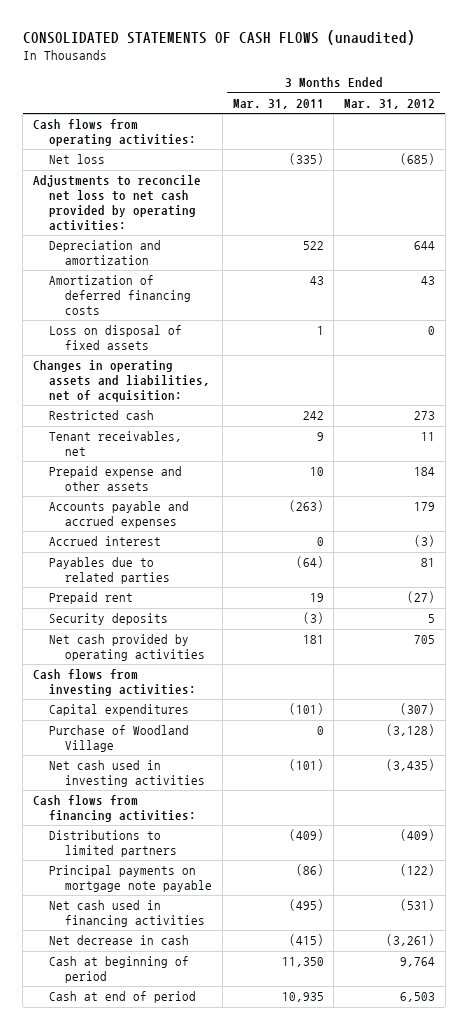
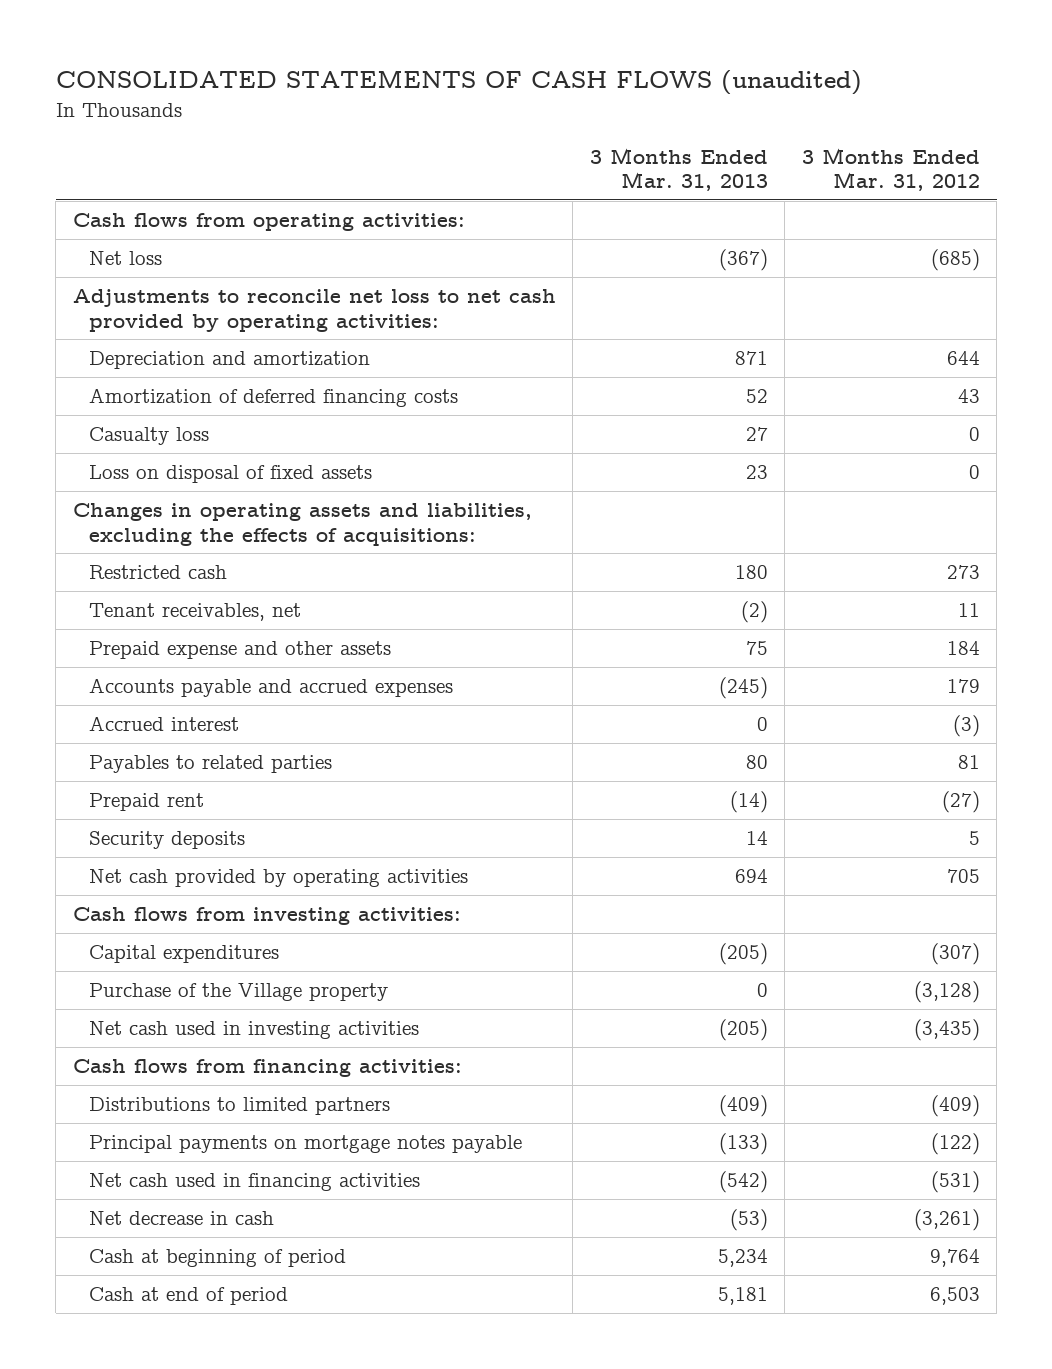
- | 3 Months Ended Mar. 31, 2011 | 3 Months Ended Mar. 31, 2012
+ | 3 Months Ended Mar. 31, 2013 | 3 Months Ended Mar. 31, 2012
+ Casualty loss | 27 | 0
- Changes in operating assets and liabilities, net of acquisition:
+ Changes in operating assets and liabilities, excluding the effects of acquisitions:
- Payables due to related parties | (64) | 81
+ Payables to related parties | 80 | 81
- Purchase of Woodland Village | 0 | (3,128)
+ Purchase of the Village property | 0 | (3,128)
- Principal payments on mortgage note payable | (86) | (122)
+ Principal payments on mortgage notes payable | (133) | (122)

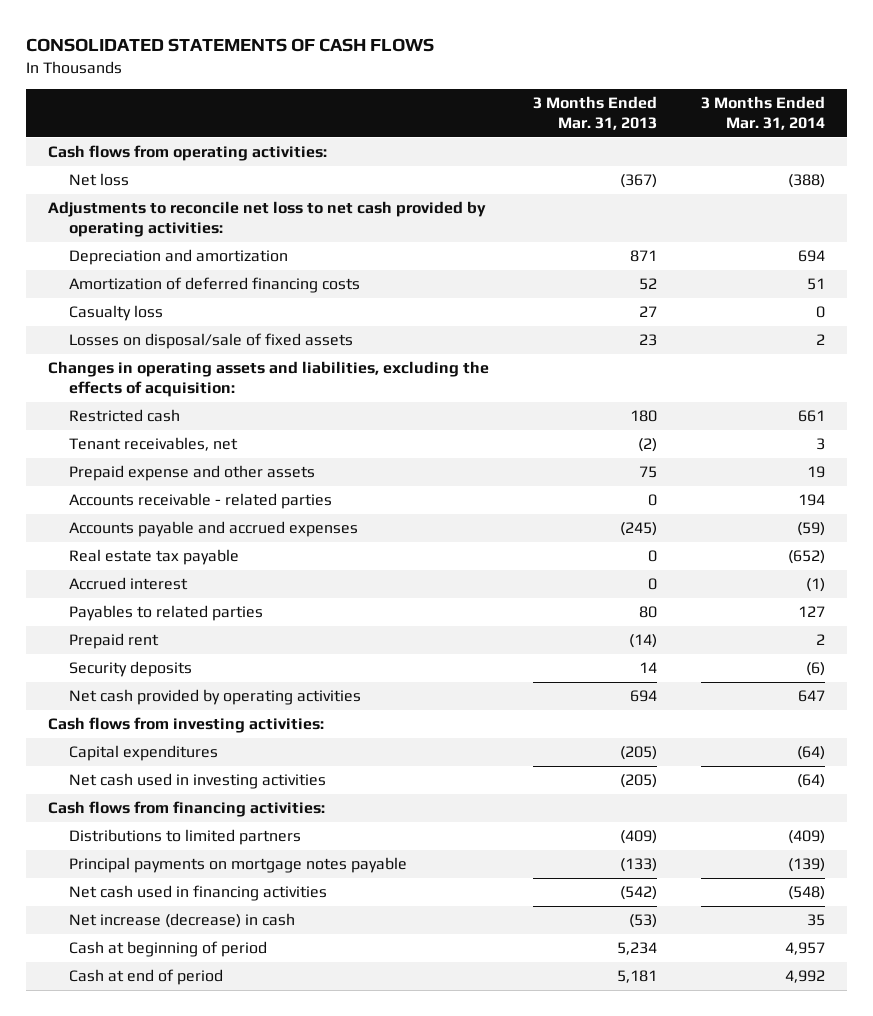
- CONSOLIDATED STATEMENTS OF CASH FLOWS (unaudited)
+ CONSOLIDATED STATEMENTS OF CASH FLOWS
- | 3 Months Ended Mar. 31, 2013 | 3 Months Ended Mar. 31, 2012
+ | 3 Months Ended Mar. 31, 2013 | 3 Months Ended Mar. 31, 2014
- Loss on disposal of fixed assets | 23 | 0
- Changes in operating assets and liabilities, excluding the effects of acquisitions:
+ Losses on disposal/sale of fixed assets | 23 | 2
+ Changes in operating assets and liabilities, excluding the effects of acquisition:
+ Accounts receivable - related parties | 0 | 194
+ Real estate tax payable | 0 | (652)
- Purchase of the Village property | 0 | (3,128)
- Net decrease in cash | (53) | (3,261)
+ Net increase (decrease) in cash | (53) | 35

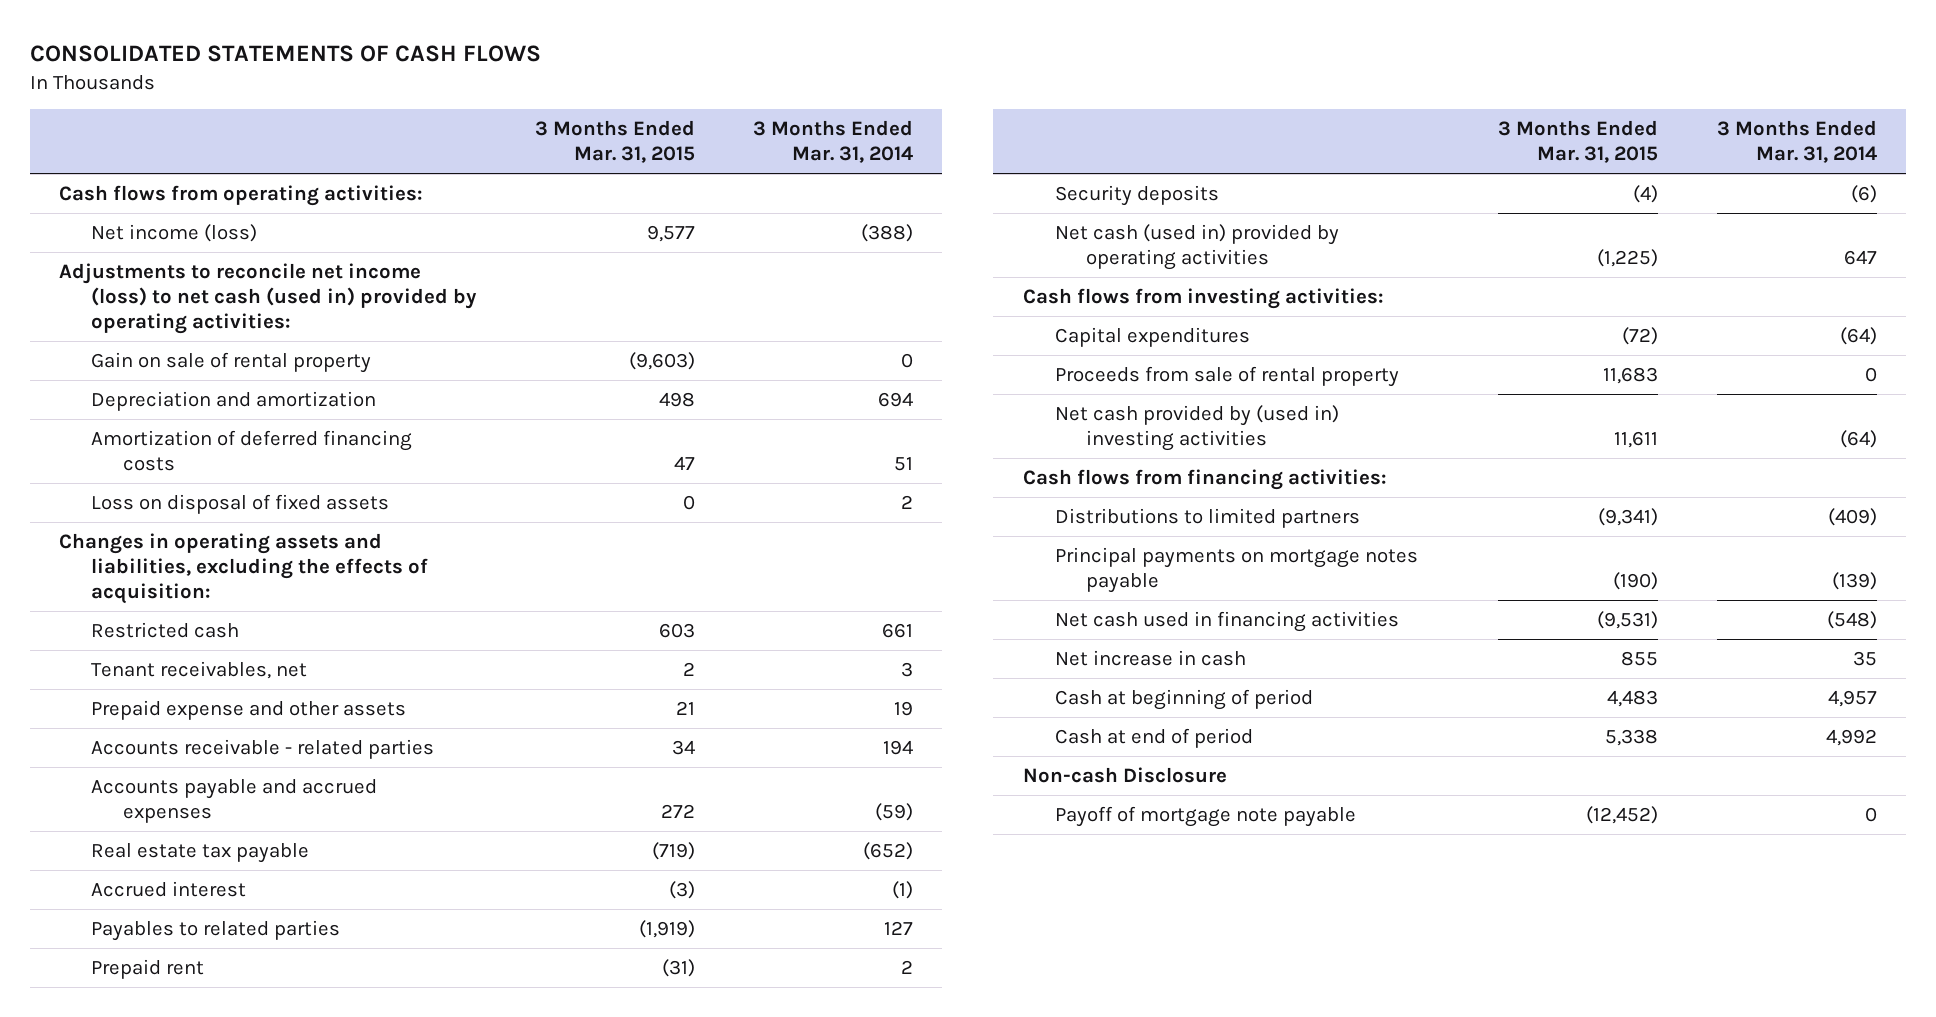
- | 3 Months Ended Mar. 31, 2013 | 3 Months Ended Mar. 31, 2014
+ | 3 Months Ended Mar. 31, 2015 | 3 Months Ended Mar. 31, 2014
- Net loss | (367) | (388)
- Adjustments to reconcile net loss to net cash provided by operating activities:
+ Net income (loss) | 9,577 | (388)
+ Adjustments to reconcile net income (loss) to net cash (used in) provided by operating activities:
+ Gain on sale of rental property | (9,603) | 0
- Casualty loss | 27 | 0
- Losses on disposal/sale of fixed assets | 23 | 2
+ Loss on disposal of fixed assets | 0 | 2
- Net cash provided by operating activities | 694 | 647
+ Net cash (used in) provided by operating activities | (1,225) | 647
- Net cash used in investing activities | (205) | (64)
+ Proceeds from sale of rental property | 11,683 | 0
+ Net cash provided by (used in) investing activities | 11,611 | (64)
- Net increase (decrease) in cash | (53) | 35
+ Net increase in cash | 855 | 35
+ Non-cash Disclosure
+ Payoff of mortgage note payable | (12,452) | 0

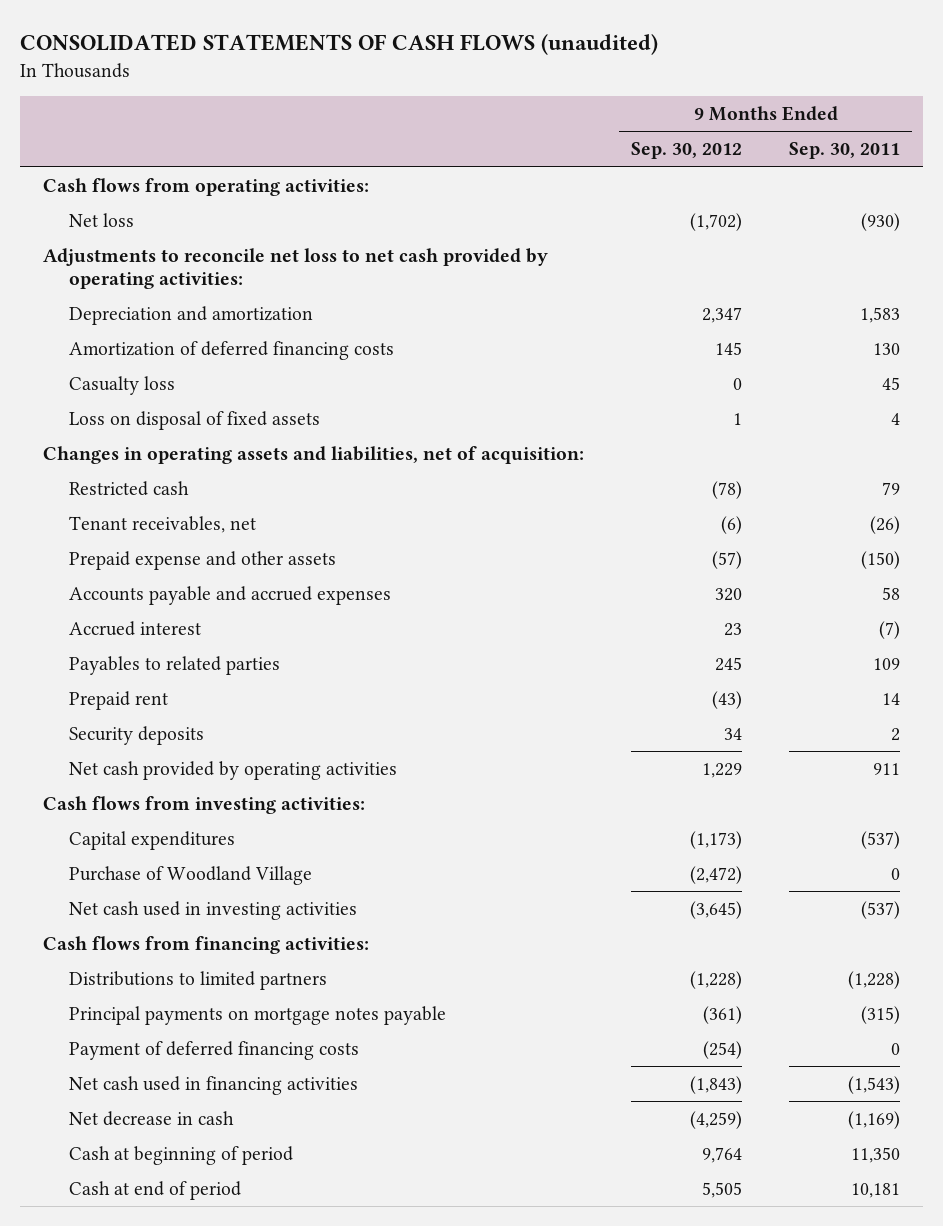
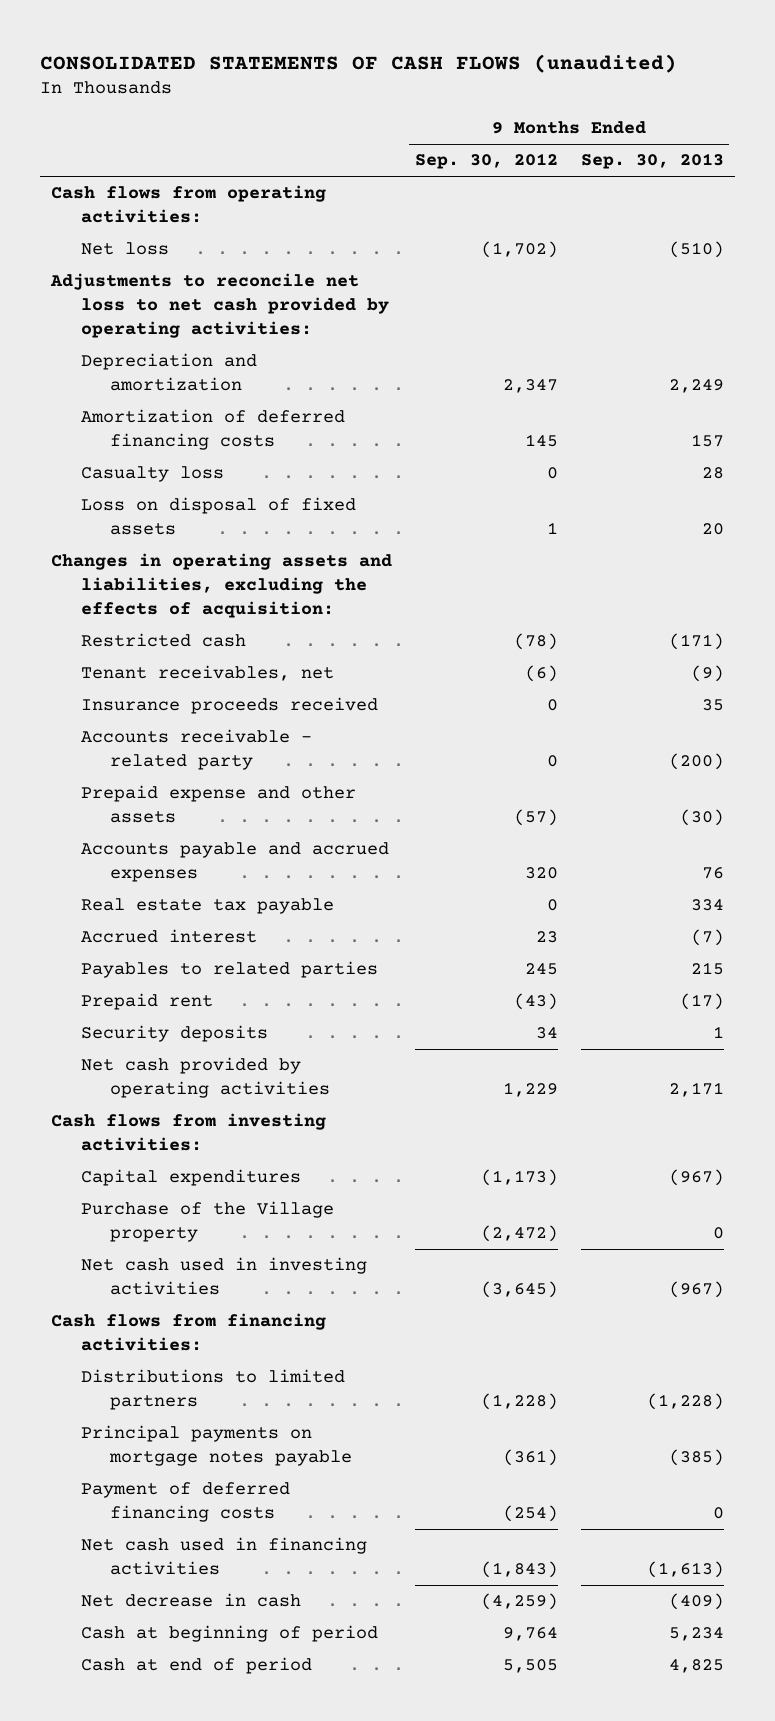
- | 9 Months Ended Sep. 30, 2012 | 9 Months Ended Sep. 30, 2011
+ | 9 Months Ended Sep. 30, 2012 | 9 Months Ended Sep. 30, 2013
- Changes in operating assets and liabilities, net of acquisition:
+ Changes in operating assets and liabilities, excluding the effects of acquisition:
+ Insurance proceeds received | 0 | 35
+ Accounts receivable - related party | 0 | (200)
+ Real estate tax payable | 0 | 334
- Purchase of Woodland Village | (2,472) | 0
+ Purchase of the Village property | (2,472) | 0

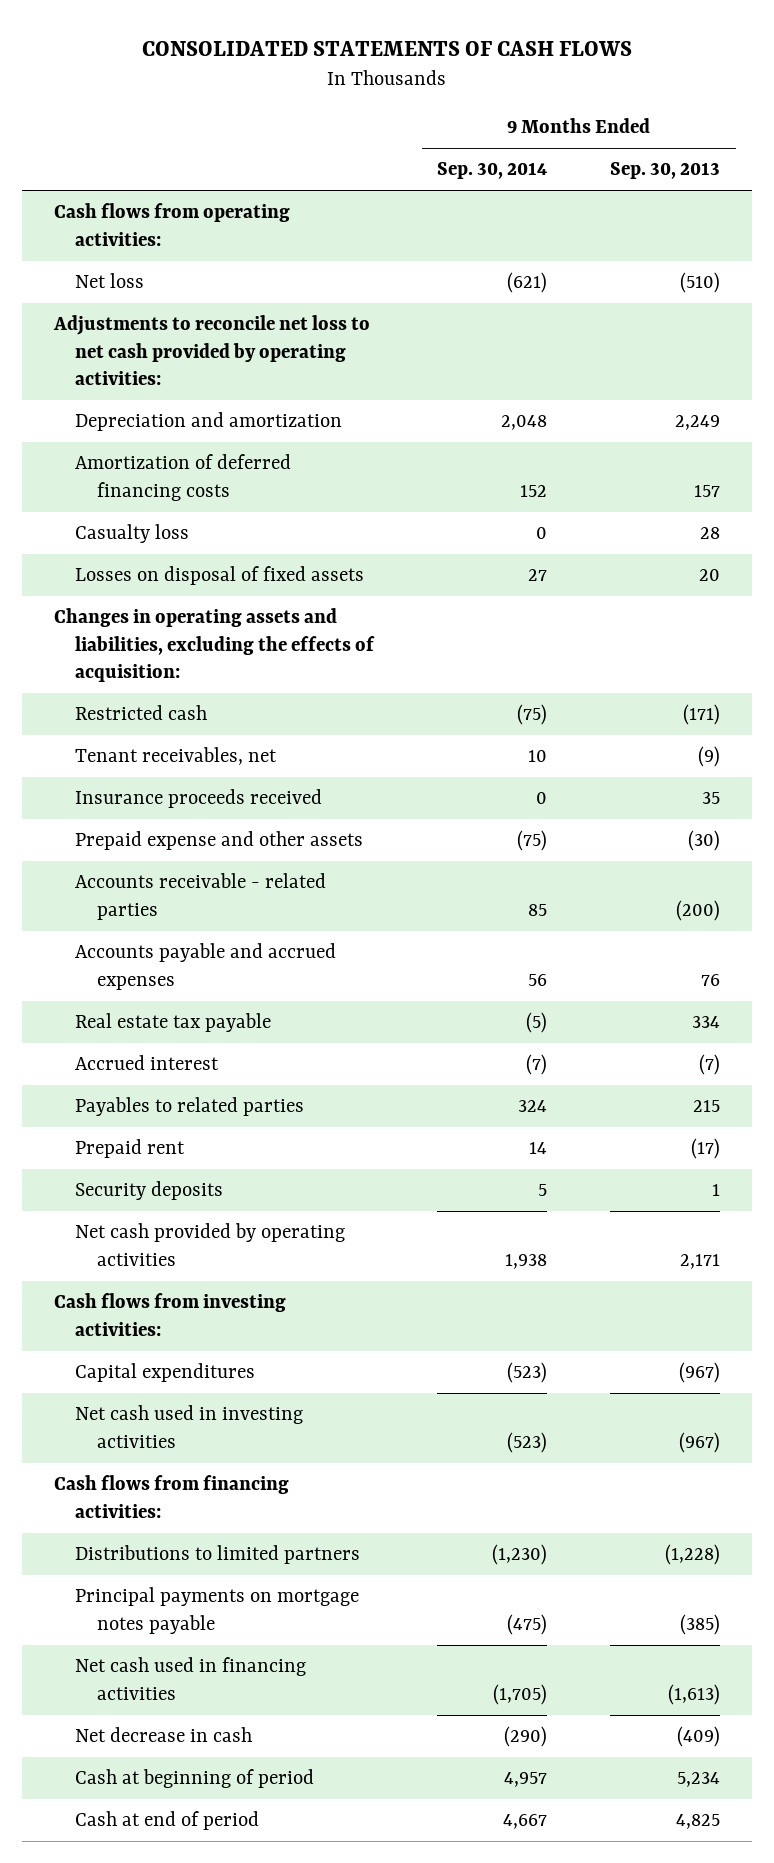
- CONSOLIDATED STATEMENTS OF CASH FLOWS (unaudited)
+ CONSOLIDATED STATEMENTS OF CASH FLOWS
- | 9 Months Ended Sep. 30, 2012 | 9 Months Ended Sep. 30, 2013
+ | 9 Months Ended Sep. 30, 2014 | 9 Months Ended Sep. 30, 2013
- Loss on disposal of fixed assets | 1 | 20
+ Losses on disposal of fixed assets | 27 | 20
- Accounts receivable - related party | 0 | (200)
+ Accounts receivable - related parties | 85 | (200)
- Purchase of the Village property | (2,472) | 0
- Payment of deferred financing costs | (254) | 0

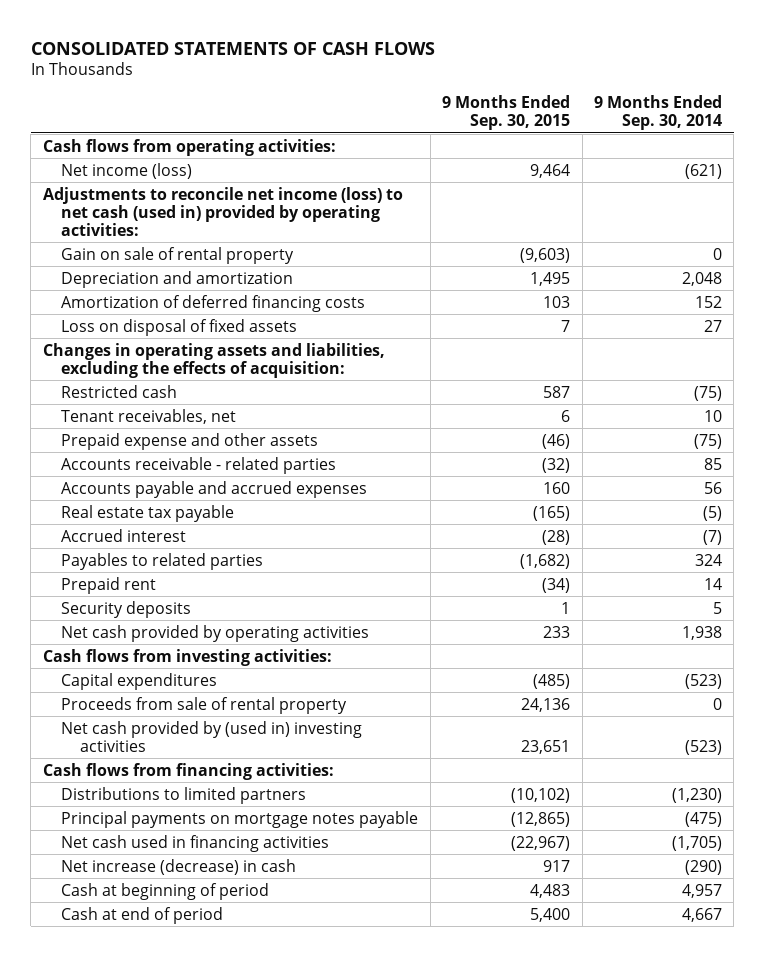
- | 9 Months Ended Sep. 30, 2014 | 9 Months Ended Sep. 30, 2013
+ | 9 Months Ended Sep. 30, 2015 | 9 Months Ended Sep. 30, 2014
- Net loss | (621) | (510)
- Adjustments to reconcile net loss to net cash provided by operating activities:
+ Net income (loss) | 9,464 | (621)
+ Adjustments to reconcile net income (loss) to net cash (used in) provided by operating activities:
+ Gain on sale of rental property | (9,603) | 0
- Casualty loss | 0 | 28
- Losses on disposal of fixed assets | 27 | 20
+ Loss on disposal of fixed assets | 7 | 27
- Insurance proceeds received | 0 | 35
- Net cash used in investing activities | (523) | (967)
+ Proceeds from sale of rental property | 24,136 | 0
+ Net cash provided by (used in) investing activities | 23,651 | (523)
- Net decrease in cash | (290) | (409)
+ Net increase (decrease) in cash | 917 | (290)

